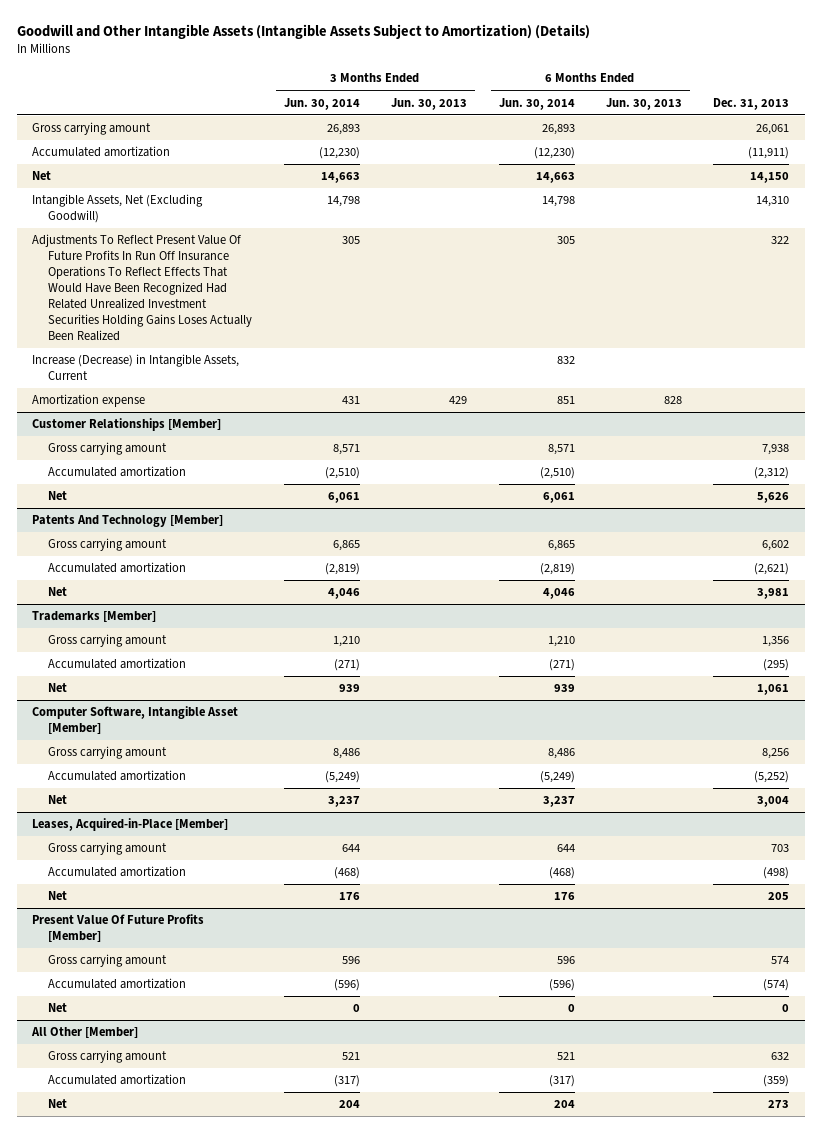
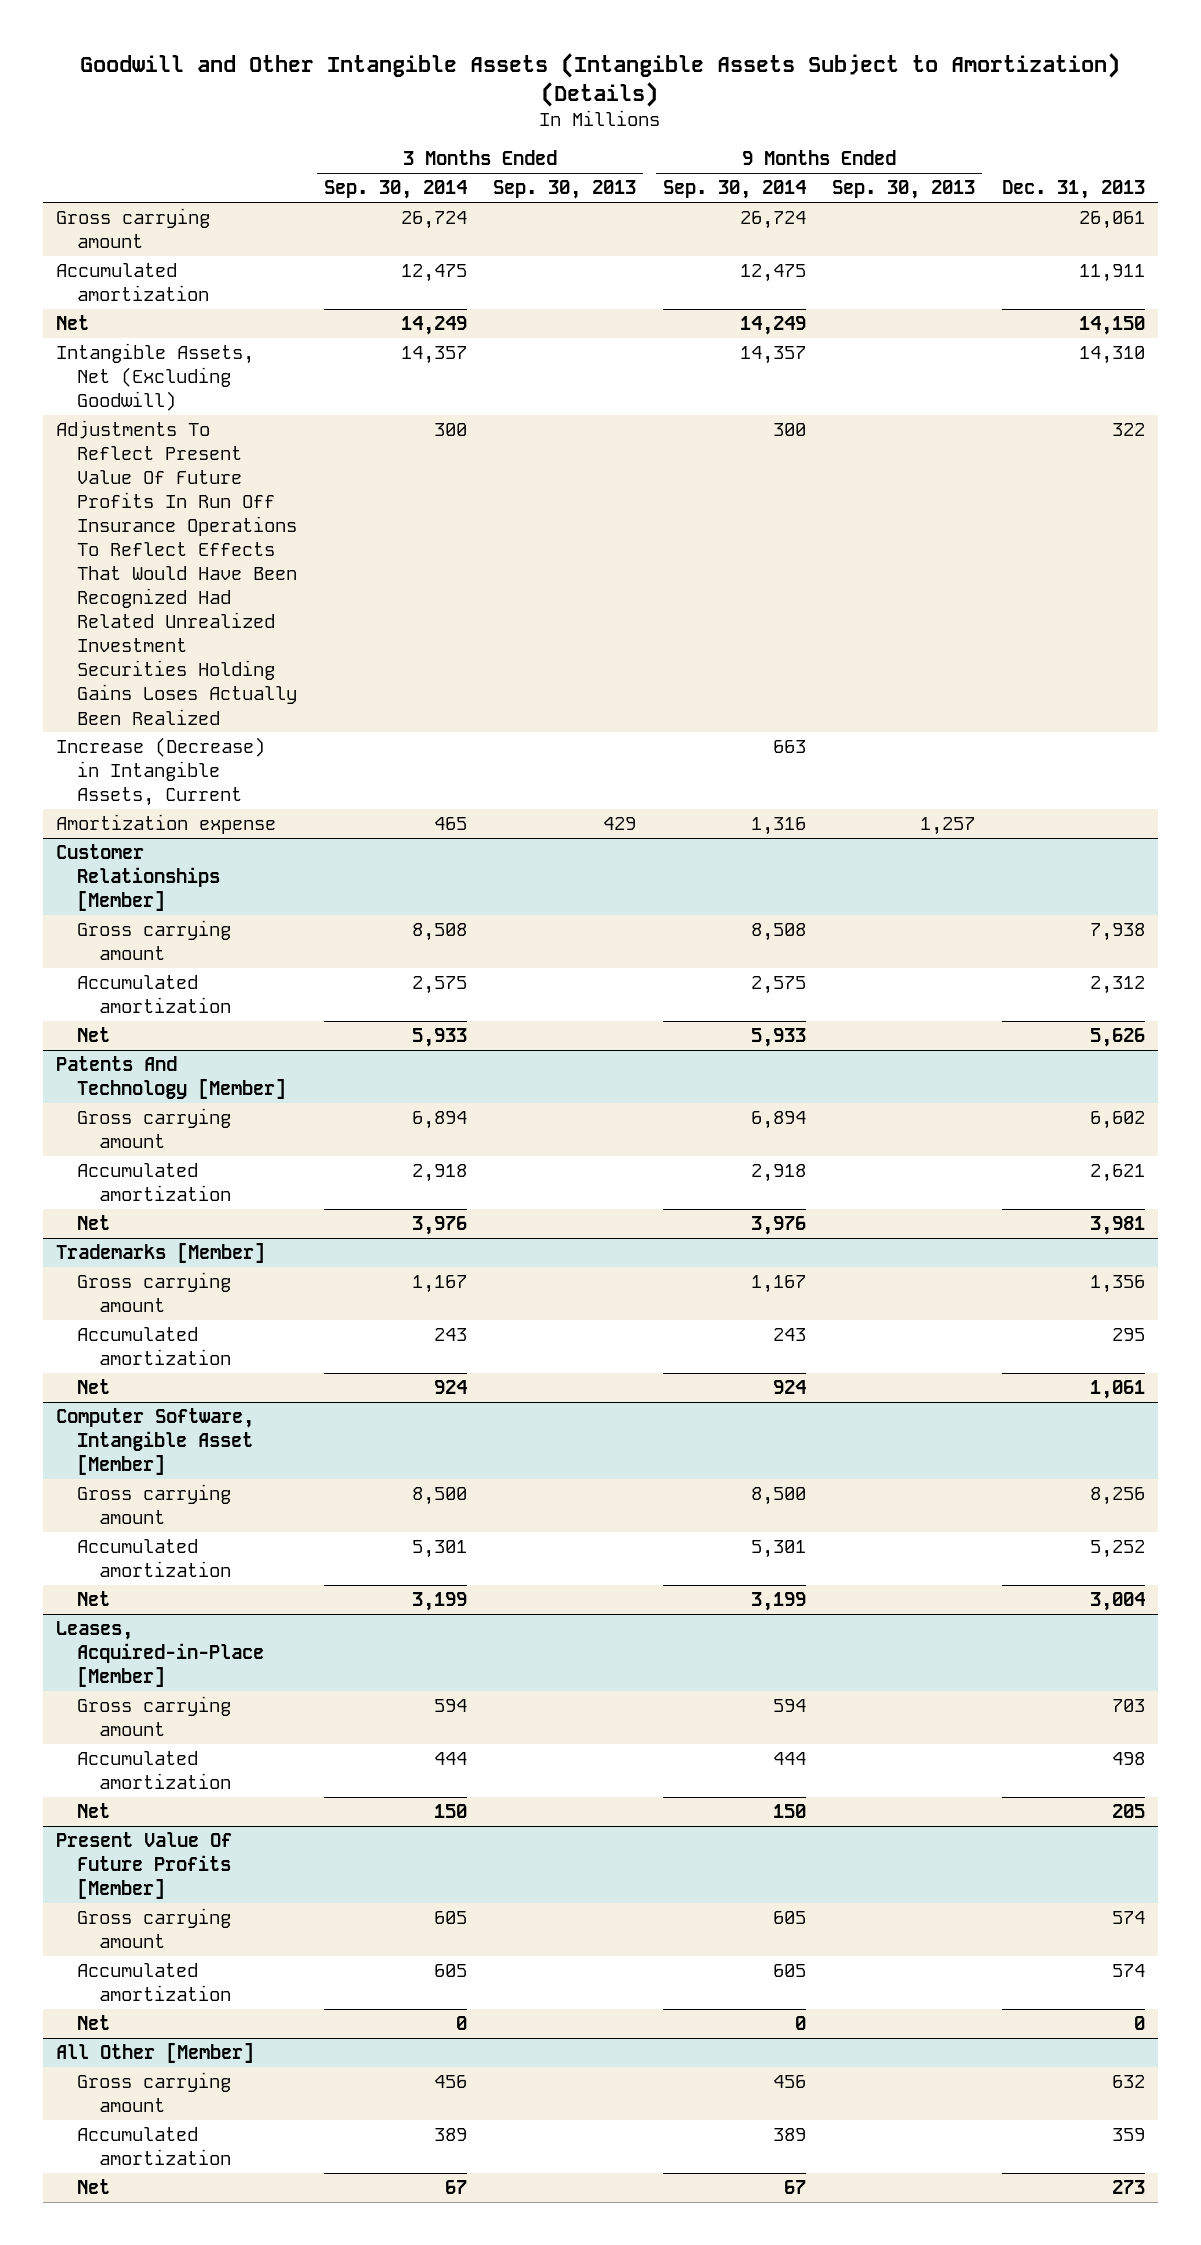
- | 3 Months Ended Jun. 30, 2014 | 3 Months Ended Jun. 30, 2013 | 6 Months Ended Jun. 30, 2014 | 6 Months Ended Jun. 30, 2013 | Dec. 31, 2013
+ | 3 Months Ended Sep. 30, 2014 | 3 Months Ended Sep. 30, 2013 | 9 Months Ended Sep. 30, 2014 | 9 Months Ended Sep. 30, 2013 | Dec. 31, 2013
- Accumulated amortization | (12,230) | | (12,230) | | (11,911)
+ Accumulated amortization | 12,475 | | 12,475 | | 11,911
@ Customer Relationships [Member]
- Accumulated amortization | (2,510) | | (2,510) | | (2,312)
+ Accumulated amortization | 2,575 | | 2,575 | | 2,312
@ Patents And Technology [Member]
- Accumulated amortization | (2,819) | | (2,819) | | (2,621)
+ Accumulated amortization | 2,918 | | 2,918 | | 2,621
@ Trademarks [Member]
- Accumulated amortization | (271) | | (271) | | (295)
+ Accumulated amortization | 243 | | 243 | | 295
@ Computer Software, Intangible Asset [Member]
- Accumulated amortization | (5,249) | | (5,249) | | (5,252)
+ Accumulated amortization | 5,301 | | 5,301 | | 5,252
@ Leases, Acquired-in-Place [Member]
- Accumulated amortization | (468) | | (468) | | (498)
+ Accumulated amortization | 444 | | 444 | | 498
@ Present Value Of Future Profits [Member]
- Accumulated amortization | (596) | | (596) | | (574)
+ Accumulated amortization | 605 | | 605 | | 574
@ All Other [Member]
- Accumulated amortization | (317) | | (317) | | (359)
+ Accumulated amortization | 389 | | 389 | | 359

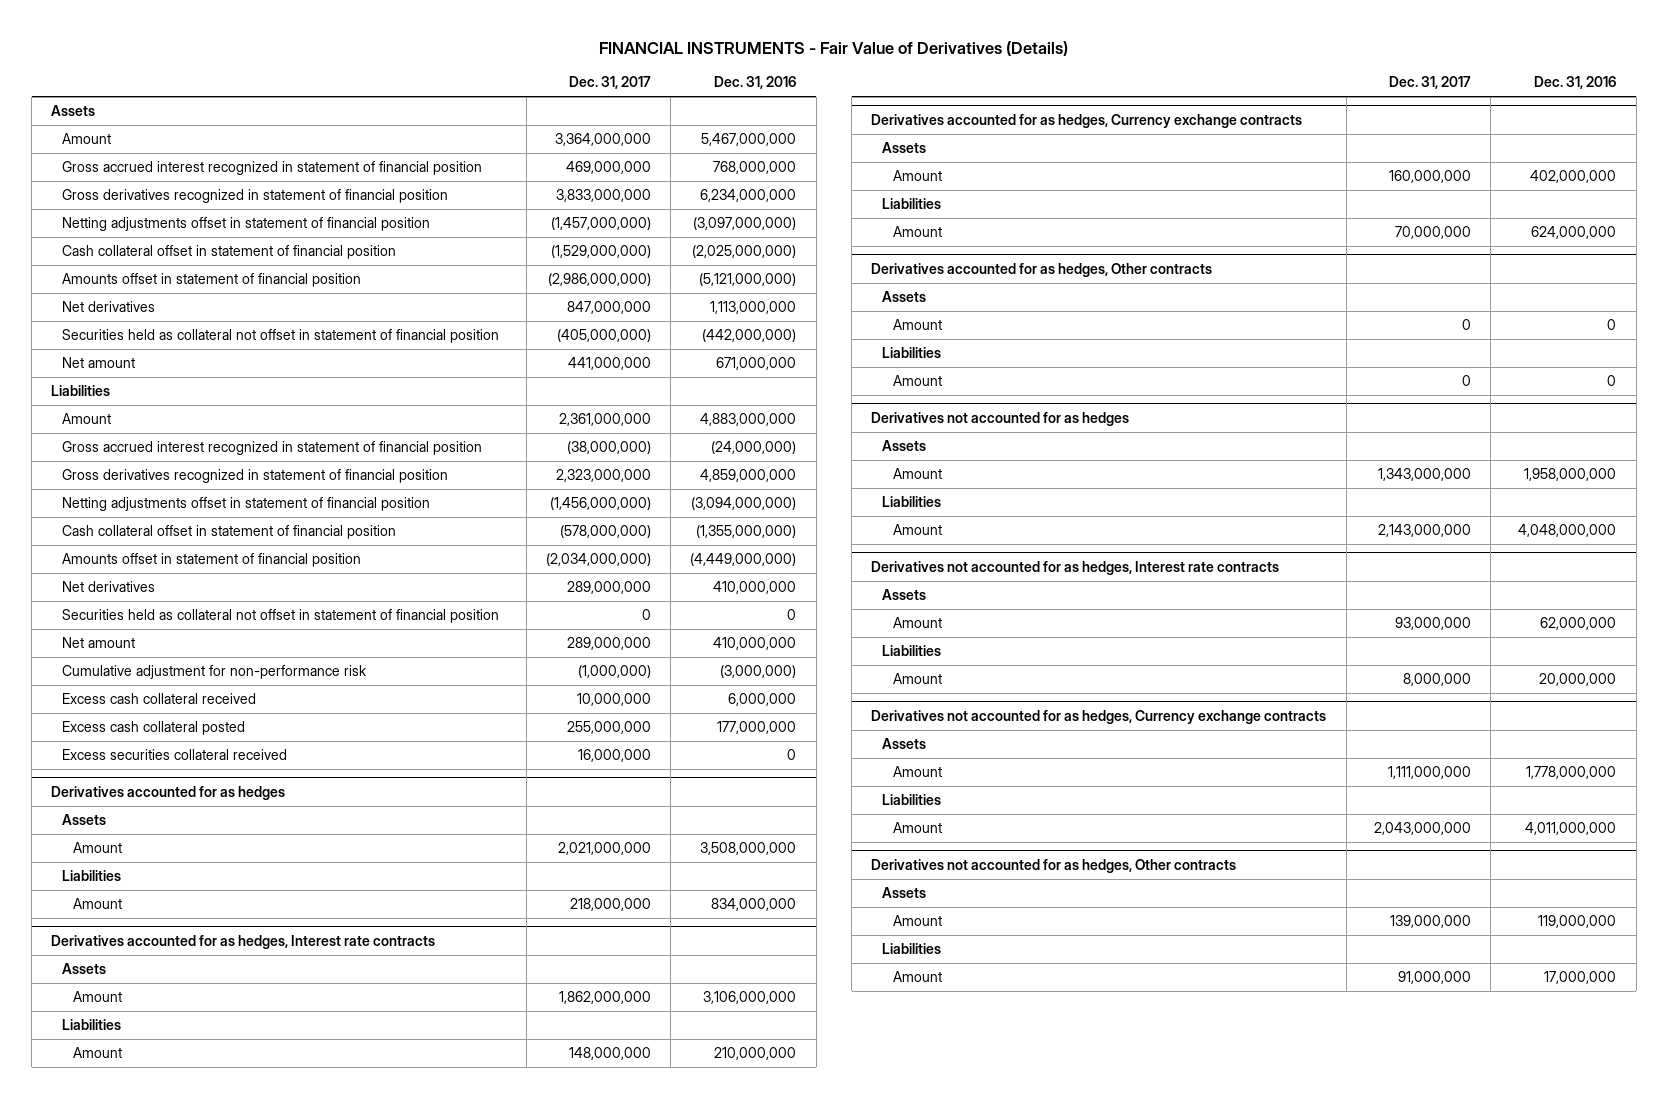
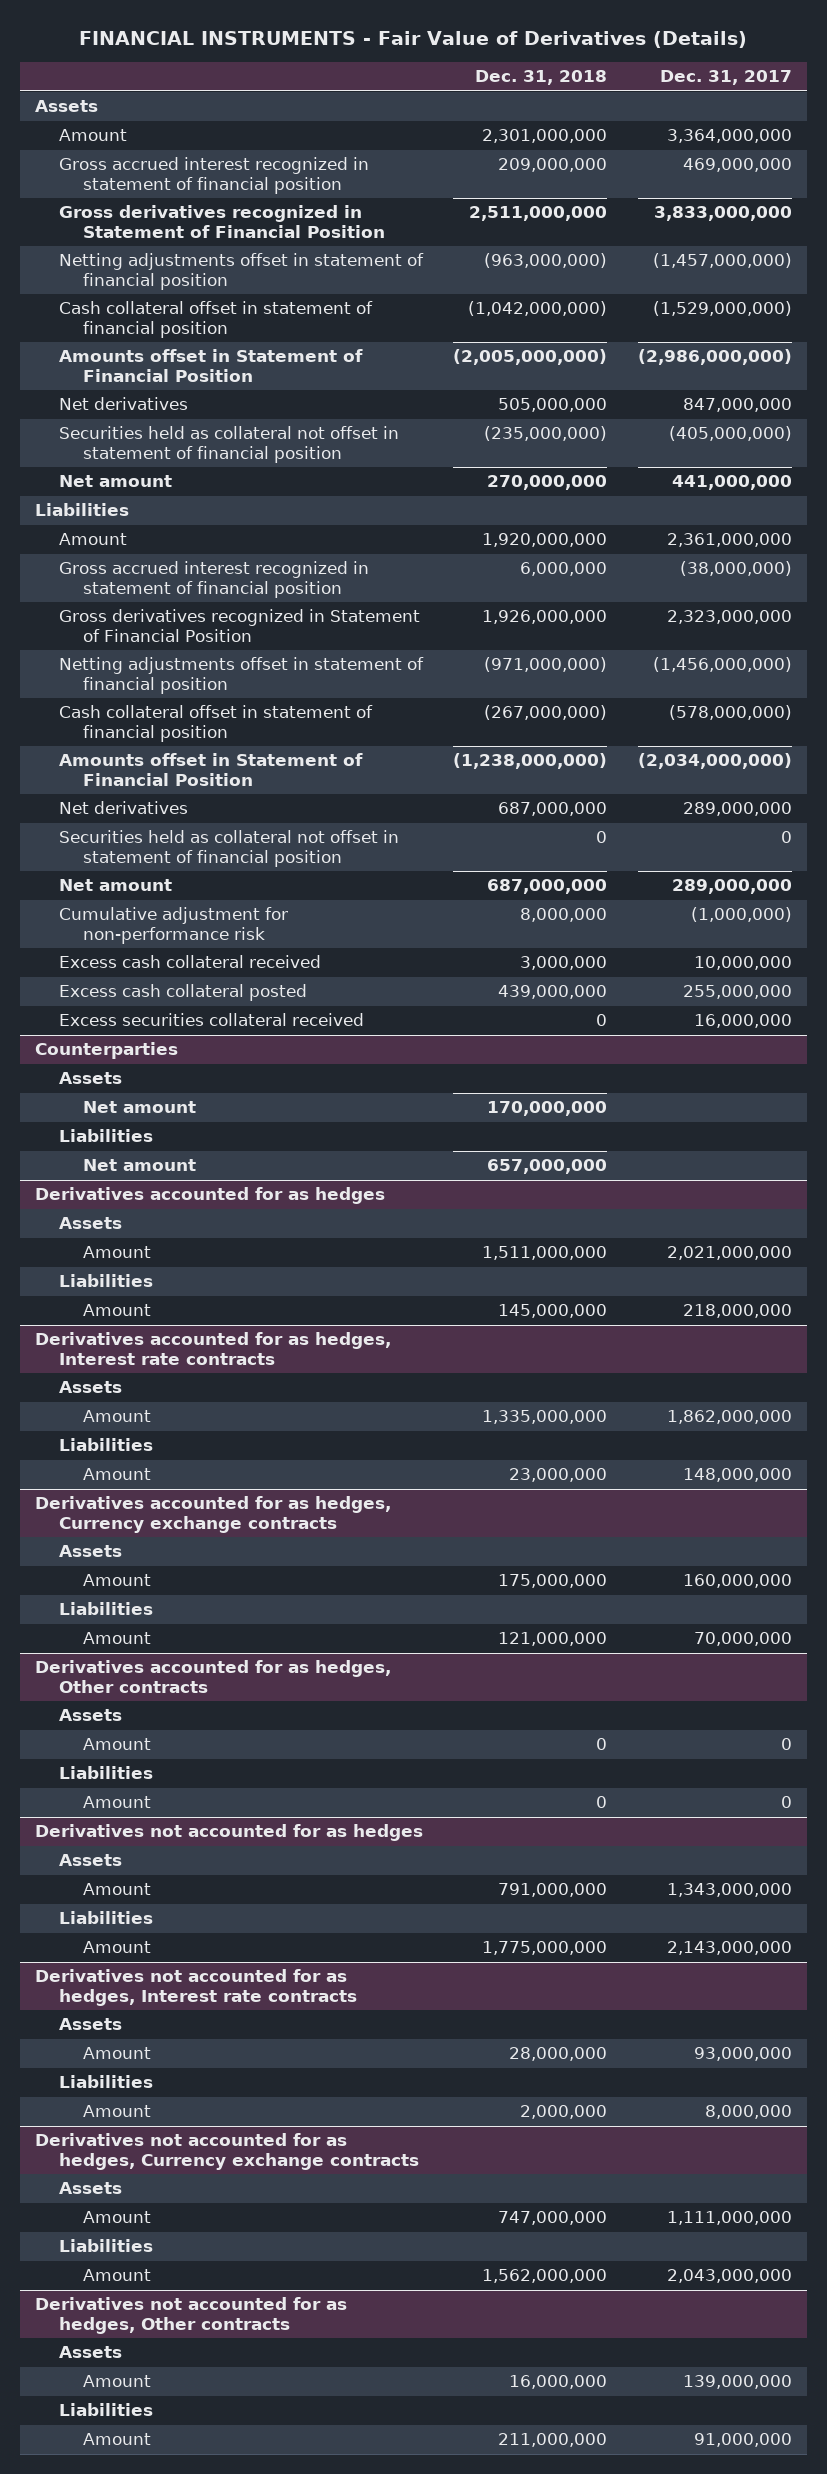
- | Dec. 31, 2017 | Dec. 31, 2016
+ | Dec. 31, 2018 | Dec. 31, 2017
- Gross derivatives recognized in statement of financial position | 3,833,000,000 | 6,234,000,000
+ Gross derivatives recognized in Statement of Financial Position | 2,511,000,000 | 3,833,000,000
- Amounts offset in statement of financial position | (2,986,000,000) | (5,121,000,000)
+ Amounts offset in Statement of Financial Position | (2,005,000,000) | (2,986,000,000)
- Gross derivatives recognized in statement of financial position | 2,323,000,000 | 4,859,000,000
+ Gross derivatives recognized in Statement of Financial Position | 1,926,000,000 | 2,323,000,000
- Amounts offset in statement of financial position | (2,034,000,000) | (4,449,000,000)
+ Amounts offset in Statement of Financial Position | (1,238,000,000) | (2,034,000,000)
+ Counterparties
+ Assets
+ Net amount | 170,000,000 |
+ Liabilities
+ Net amount | 657,000,000 |

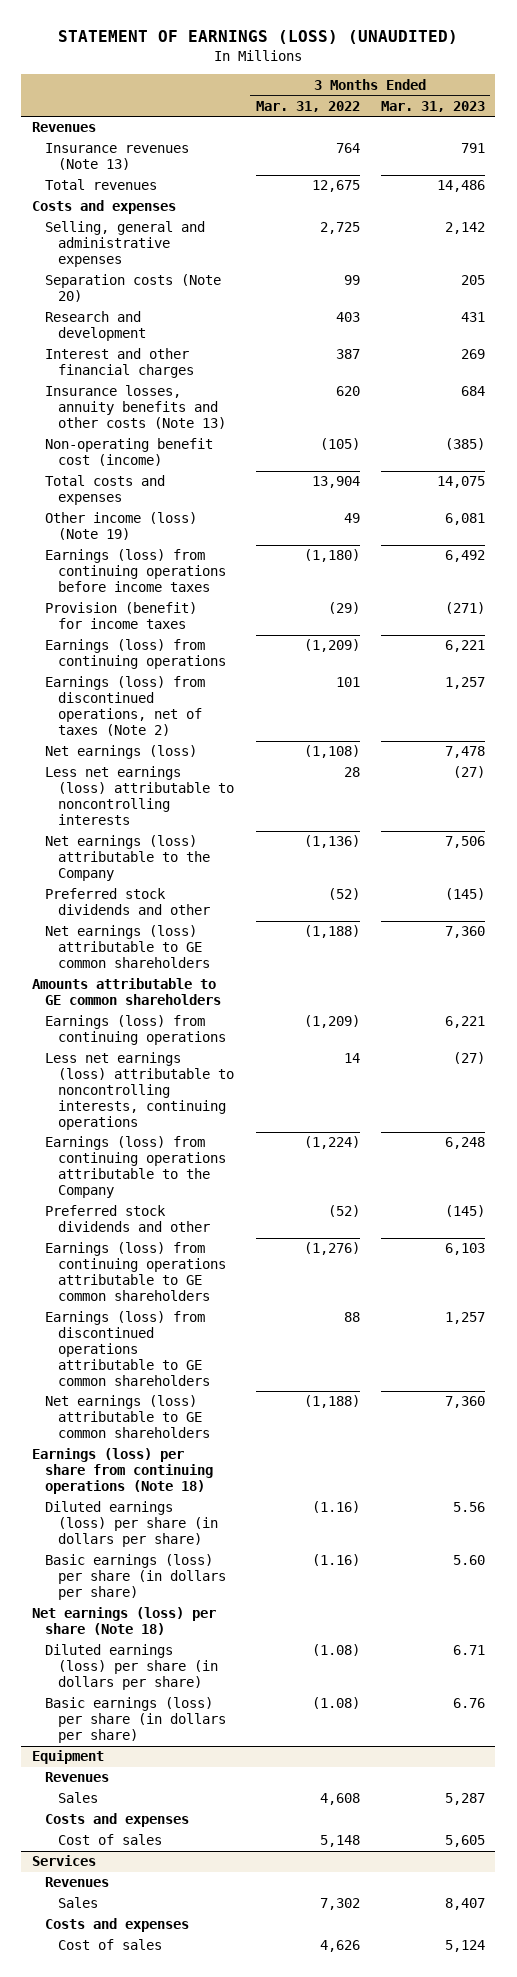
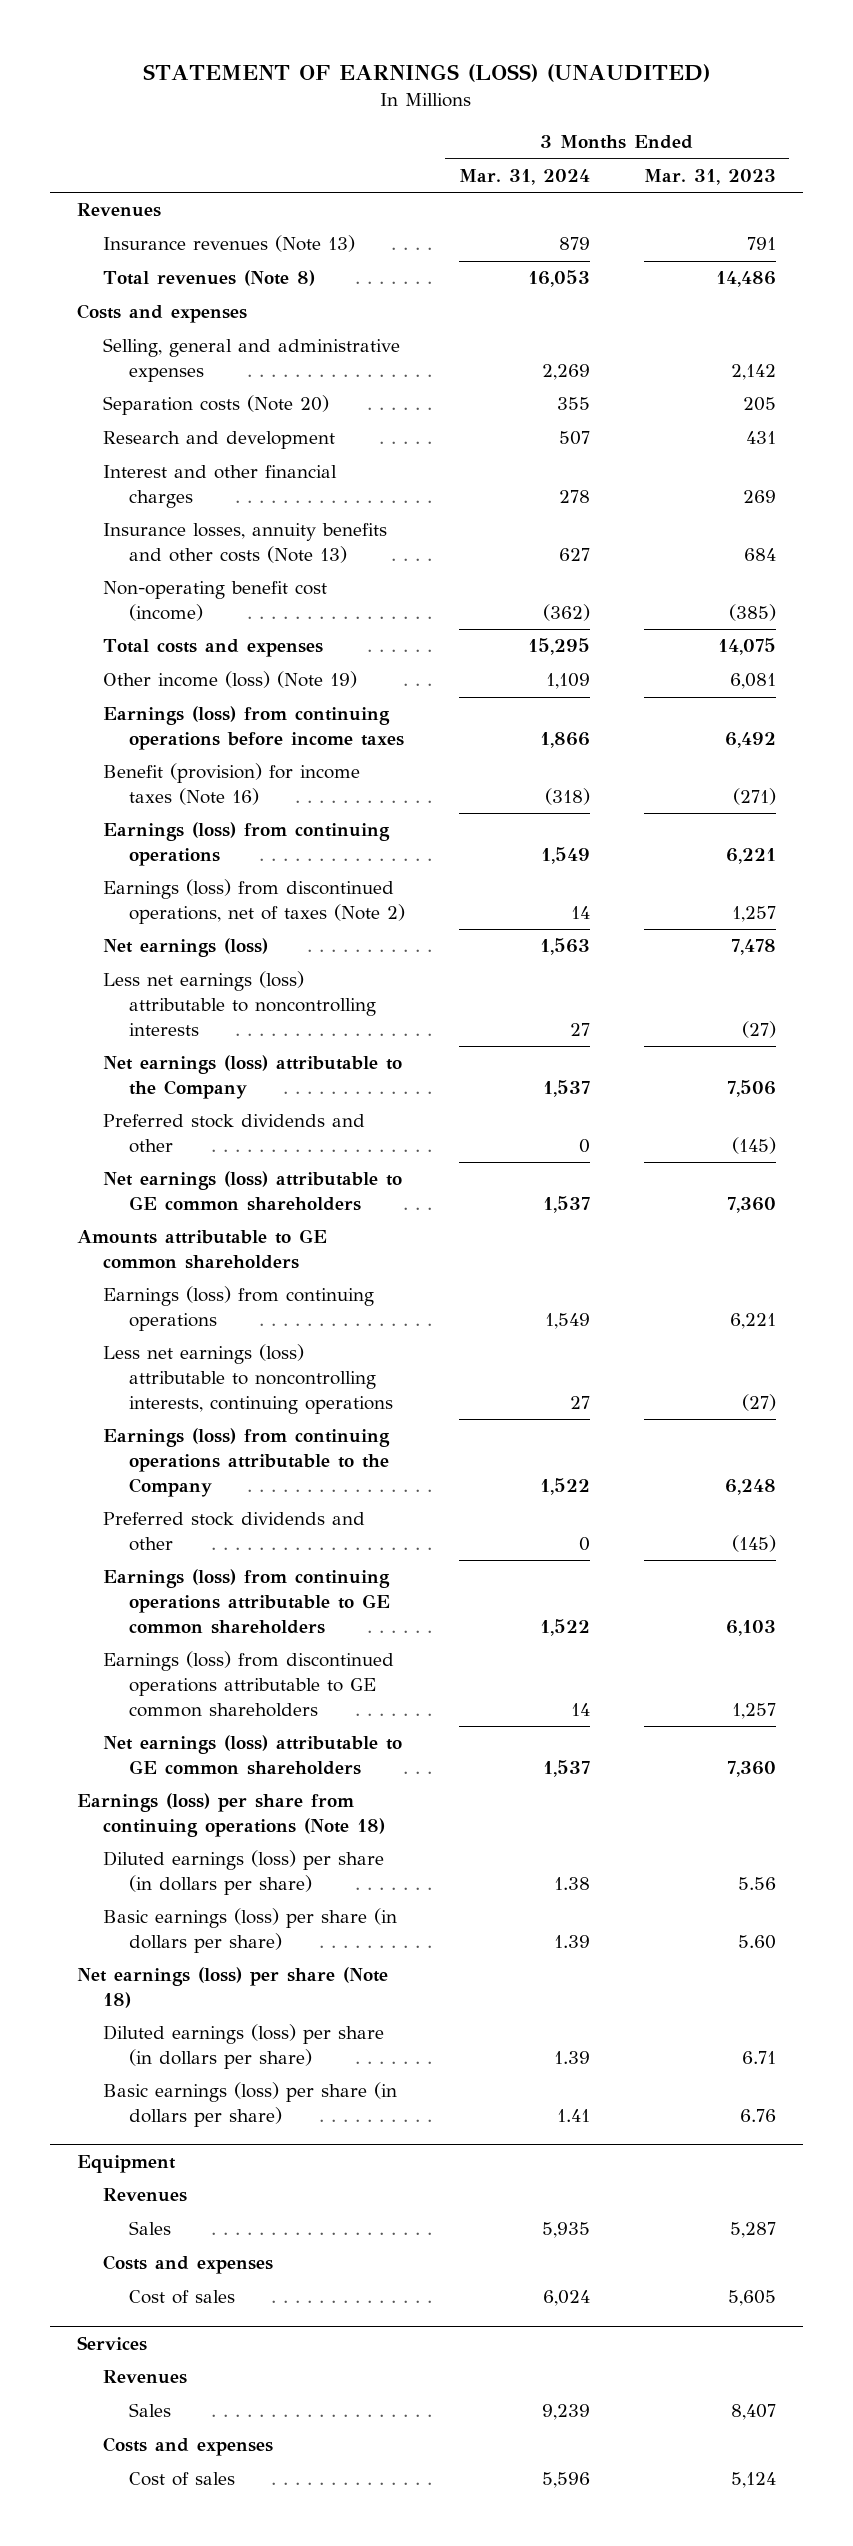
- | 3 Months Ended Mar. 31, 2022 | 3 Months Ended Mar. 31, 2023
+ | 3 Months Ended Mar. 31, 2024 | 3 Months Ended Mar. 31, 2023
- Total revenues | 12,675 | 14,486
+ Total revenues (Note 8) | 16,053 | 14,486
- Provision (benefit) for income taxes | (29) | (271)
+ Benefit (provision) for income taxes (Note 16) | (318) | (271)

